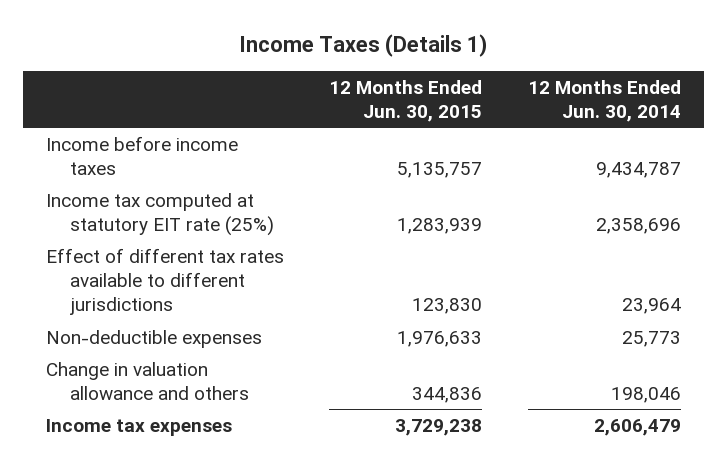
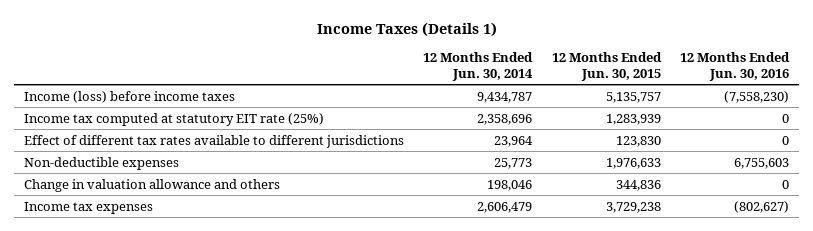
- | 12 Months Ended Jun. 30, 2015 | 12 Months Ended Jun. 30, 2014
+ | 12 Months Ended Jun. 30, 2014 | 12 Months Ended Jun. 30, 2015 | 12 Months Ended Jun. 30, 2016
- Income before income taxes | 5,135,757 | 9,434,787
+ Income (loss) before income taxes | 9,434,787 | 5,135,757 | (7,558,230)

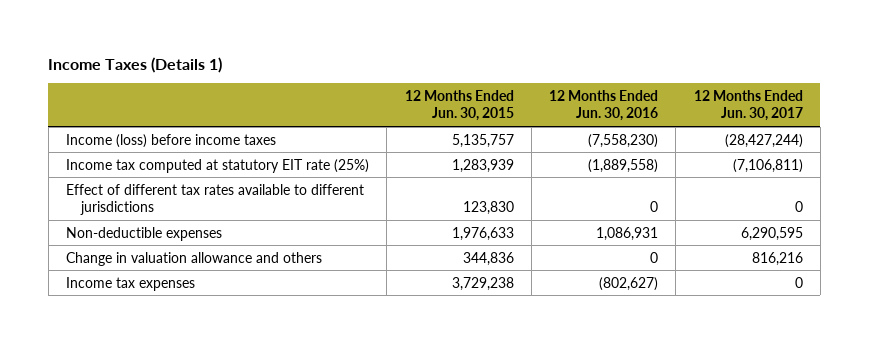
- | 12 Months Ended Jun. 30, 2014 | 12 Months Ended Jun. 30, 2015 | 12 Months Ended Jun. 30, 2016
+ | 12 Months Ended Jun. 30, 2015 | 12 Months Ended Jun. 30, 2016 | 12 Months Ended Jun. 30, 2017
- Income tax computed at statutory EIT rate (25%) | 2,358,696 | 1,283,939 | 0
+ Income tax computed at statutory EIT rate (25%) | 1,283,939 | (1,889,558) | (7,106,811)
- Non-deductible expenses | 25,773 | 1,976,633 | 6,755,603
+ Non-deductible expenses | 1,976,633 | 1,086,931 | 6,290,595

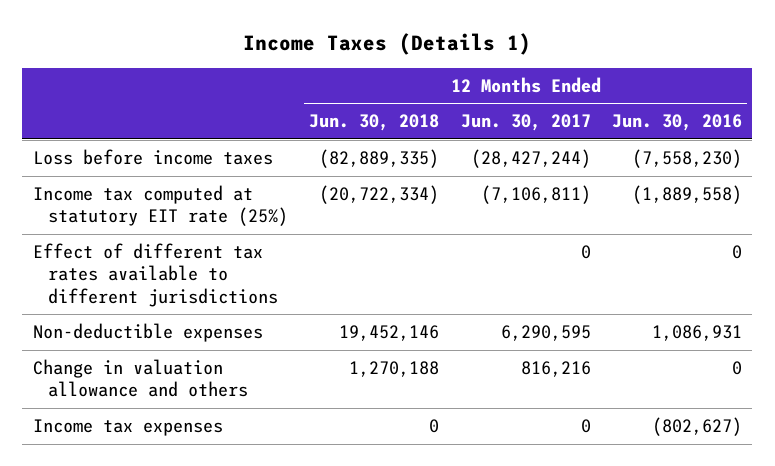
- | 12 Months Ended Jun. 30, 2015 | 12 Months Ended Jun. 30, 2016 | 12 Months Ended Jun. 30, 2017
+ | 12 Months Ended Jun. 30, 2018 | 12 Months Ended Jun. 30, 2017 | 12 Months Ended Jun. 30, 2016
- Income (loss) before income taxes | 5,135,757 | (7,558,230) | (28,427,244)
+ Loss before income taxes | (82,889,335) | (28,427,244) | (7,558,230)

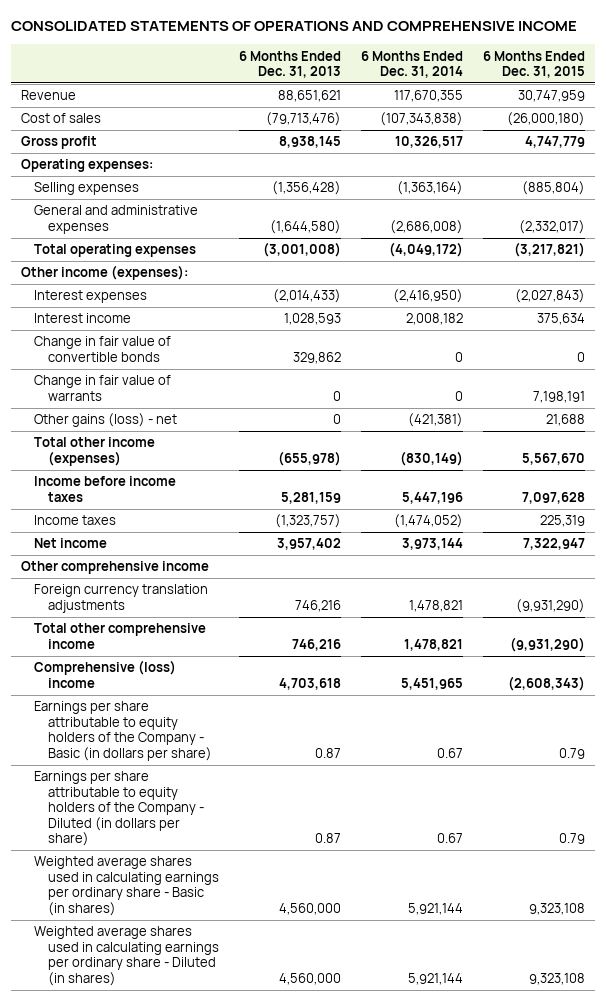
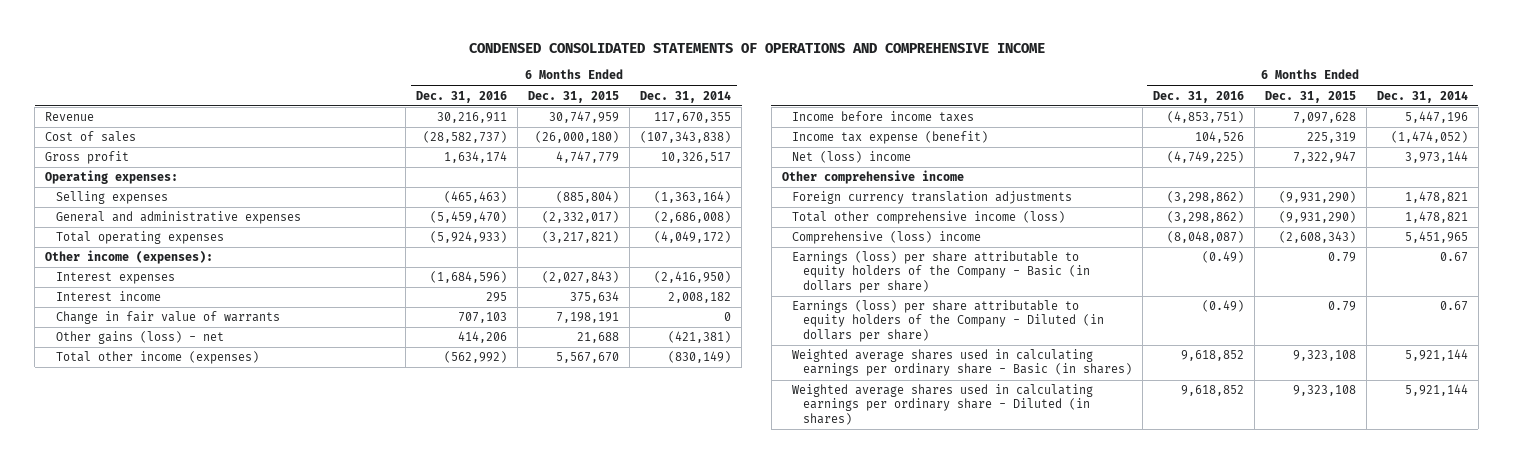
- CONSOLIDATED STATEMENTS OF OPERATIONS AND COMPREHENSIVE INCOME
+ CONDENSED CONSOLIDATED STATEMENTS OF OPERATIONS AND COMPREHENSIVE INCOME
- | 6 Months Ended Dec. 31, 2013 | 6 Months Ended Dec. 31, 2014 | 6 Months Ended Dec. 31, 2015
+ | 6 Months Ended Dec. 31, 2016 | 6 Months Ended Dec. 31, 2015 | 6 Months Ended Dec. 31, 2014
- Change in fair value of convertible bonds | 329,862 | 0 | 0
- Income taxes | (1,323,757) | (1,474,052) | 225,319
- Net income | 3,957,402 | 3,973,144 | 7,322,947
+ Income tax expense (benefit) | 104,526 | 225,319 | (1,474,052)
+ Net (loss) income | (4,749,225) | 7,322,947 | 3,973,144
- Total other comprehensive income | 746,216 | 1,478,821 | (9,931,290)
+ Total other comprehensive income (loss) | (3,298,862) | (9,931,290) | 1,478,821
- Earnings per share attributable to equity holders of the Company - Basic (in dollars per share) | 0.87 | 0.67 | 0.79
- Earnings per share attributable to equity holders of the Company - Diluted (in dollars per share) | 0.87 | 0.67 | 0.79
+ Earnings (loss) per share attributable to equity holders of the Company - Basic (in dollars per share) | (0.49) | 0.79 | 0.67
+ Earnings (loss) per share attributable to equity holders of the Company - Diluted (in dollars per share) | (0.49) | 0.79 | 0.67

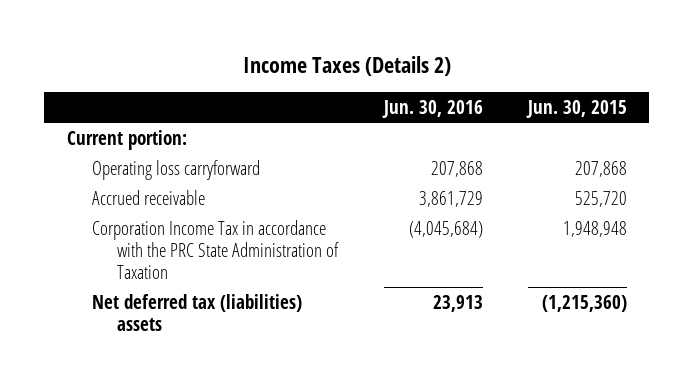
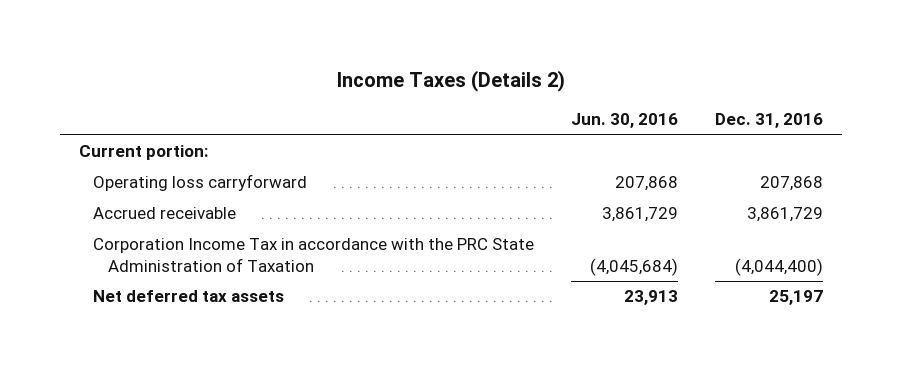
- | Jun. 30, 2016 | Jun. 30, 2015
+ | Jun. 30, 2016 | Dec. 31, 2016
- Net deferred tax (liabilities) assets | 23,913 | (1,215,360)
+ Net deferred tax assets | 23,913 | 25,197

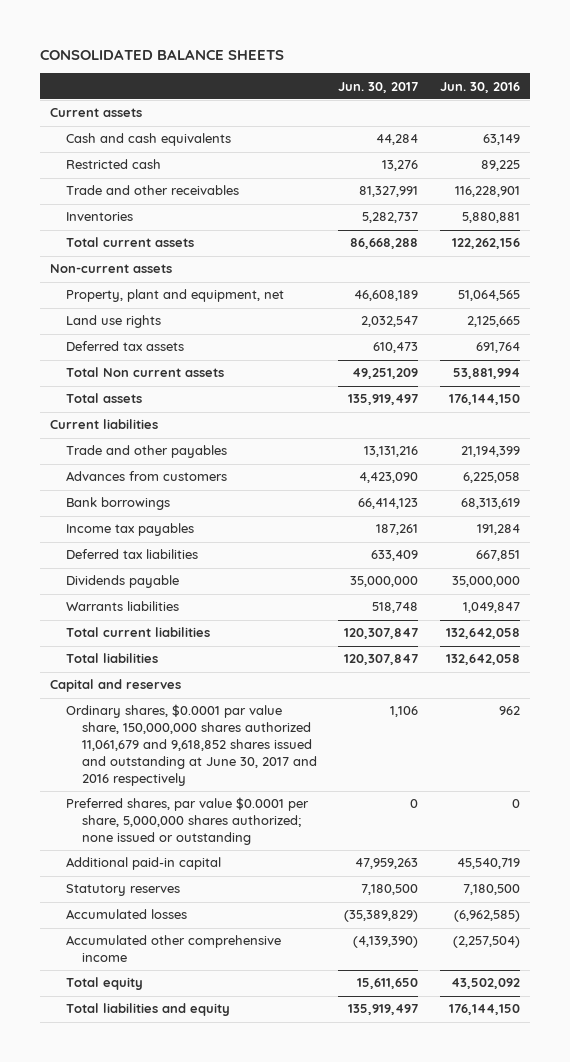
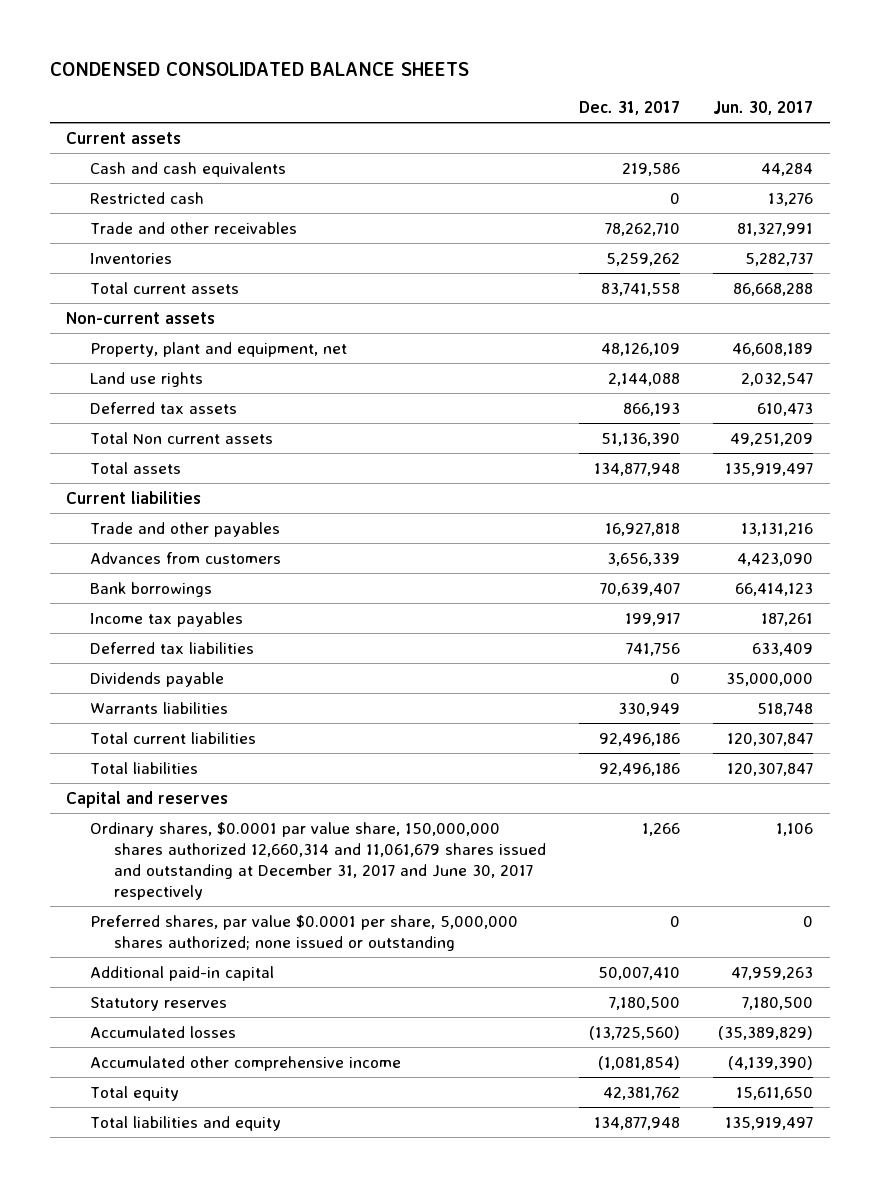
- CONSOLIDATED BALANCE SHEETS
+ CONDENSED CONSOLIDATED BALANCE SHEETS
- | Jun. 30, 2017 | Jun. 30, 2016
+ | Dec. 31, 2017 | Jun. 30, 2017
- Ordinary shares, $0.0001 par value share, 150,000,000 shares authorized 11,061,679 and 9,618,852 shares issued and outstanding at June 30, 2017 and 2016 respectively | 1,106 | 962
+ Ordinary shares, $0.0001 par value share, 150,000,000 shares authorized 12,660,314 and 11,061,679 shares issued and outstanding at December 31, 2017 and June 30, 2017 respectively | 1,266 | 1,106

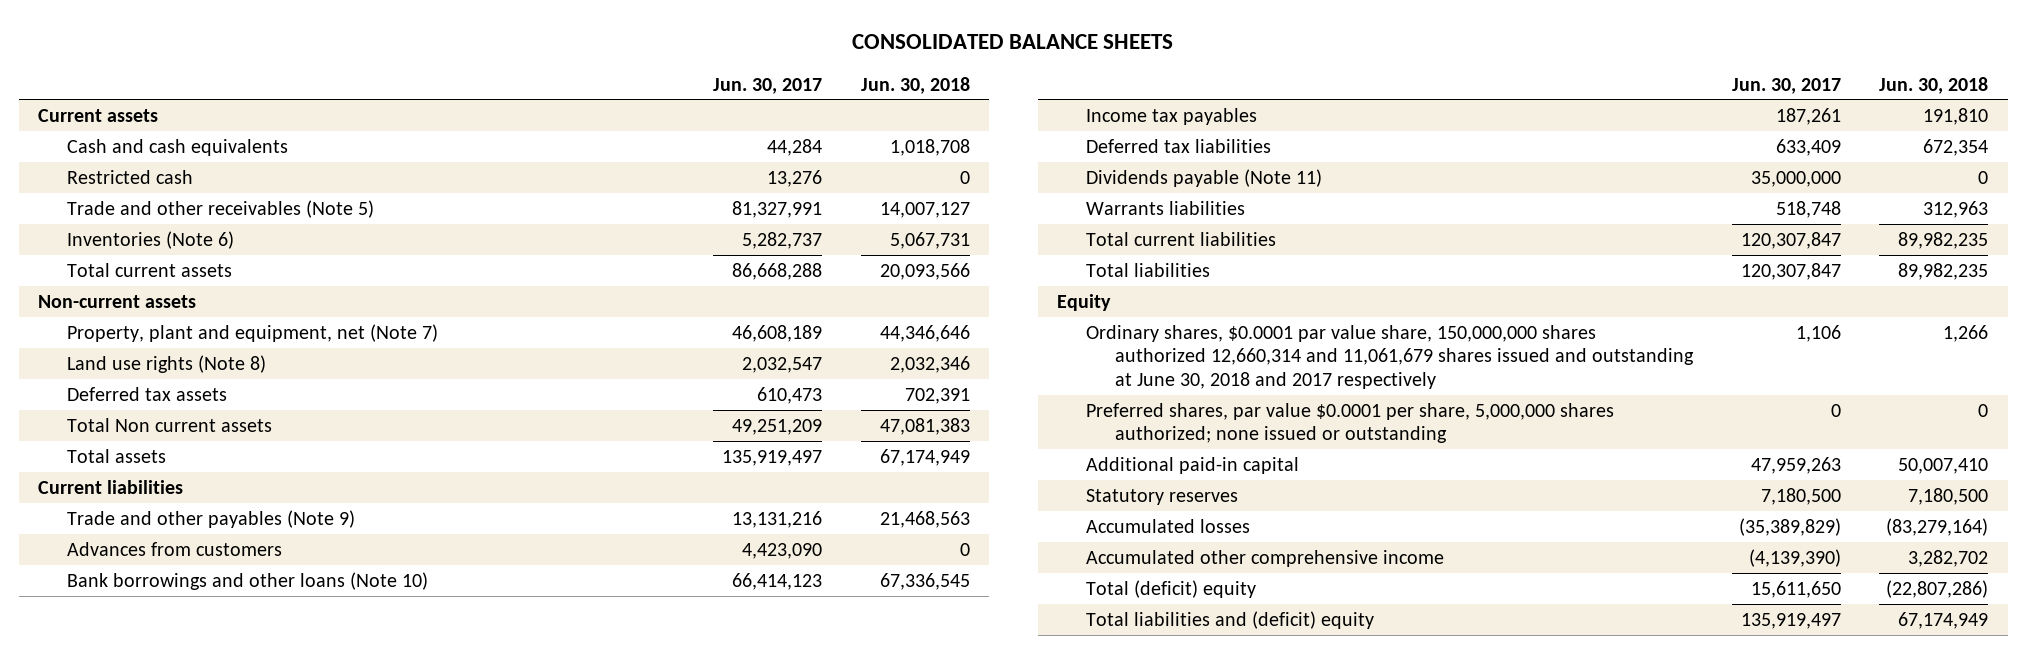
- CONDENSED CONSOLIDATED BALANCE SHEETS
+ CONSOLIDATED BALANCE SHEETS
- | Dec. 31, 2017 | Jun. 30, 2017
+ | Jun. 30, 2017 | Jun. 30, 2018
- Trade and other receivables | 78,262,710 | 81,327,991
- Inventories | 5,259,262 | 5,282,737
+ Trade and other receivables (Note 5) | 81,327,991 | 14,007,127
+ Inventories (Note 6) | 5,282,737 | 5,067,731
- Property, plant and equipment, net | 48,126,109 | 46,608,189
- Land use rights | 2,144,088 | 2,032,547
+ Property, plant and equipment, net (Note 7) | 46,608,189 | 44,346,646
+ Land use rights (Note 8) | 2,032,547 | 2,032,346
- Trade and other payables | 16,927,818 | 13,131,216
+ Trade and other payables (Note 9) | 13,131,216 | 21,468,563
- Bank borrowings | 70,639,407 | 66,414,123
+ Bank borrowings and other loans (Note 10) | 66,414,123 | 67,336,545
- Dividends payable | 0 | 35,000,000
+ Dividends payable (Note 11) | 35,000,000 | 0
- Capital and reserves
- Ordinary shares, $0.0001 par value share, 150,000,000 shares authorized 12,660,314 and 11,061,679 shares issued and outstanding at December 31, 2017 and June 30, 2017 respectively | 1,266 | 1,106
+ Equity
+ Ordinary shares, $0.0001 par value share, 150,000,000 shares authorized 12,660,314 and 11,061,679 shares issued and outstanding at June 30, 2018 and 2017 respectively | 1,106 | 1,266
- Total equity | 42,381,762 | 15,611,650
- Total liabilities and equity | 134,877,948 | 135,919,497
+ Total (deficit) equity | 15,611,650 | (22,807,286)
+ Total liabilities and (deficit) equity | 135,919,497 | 67,174,949

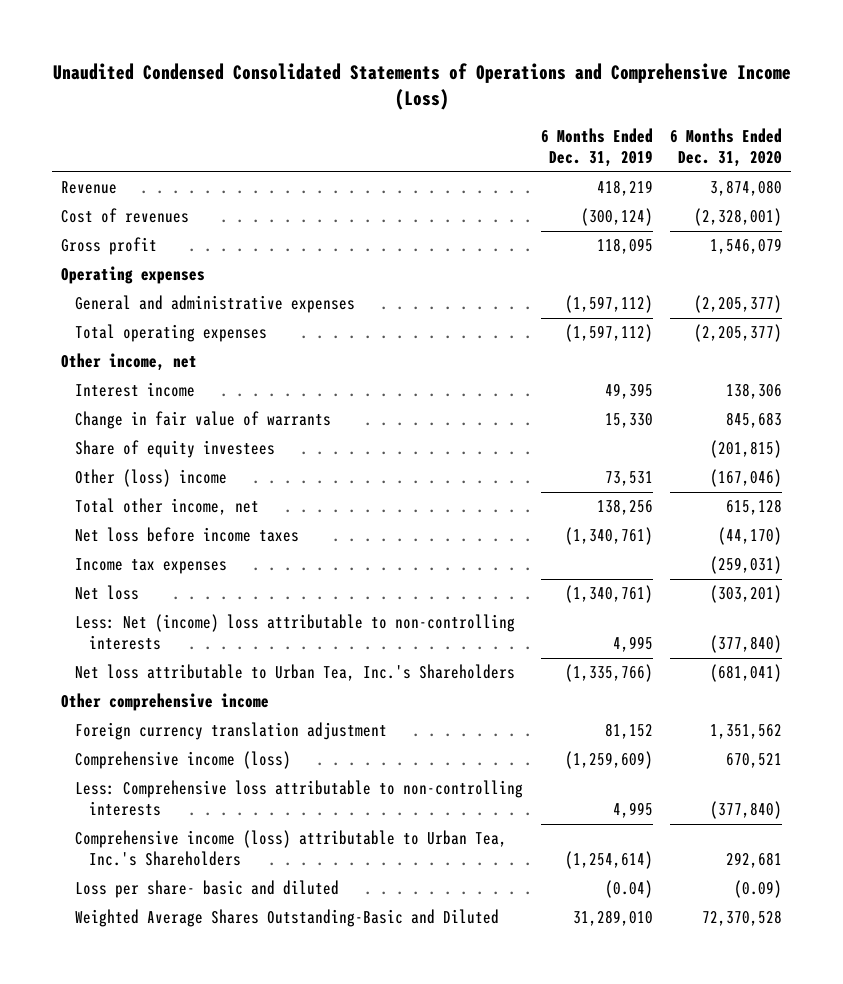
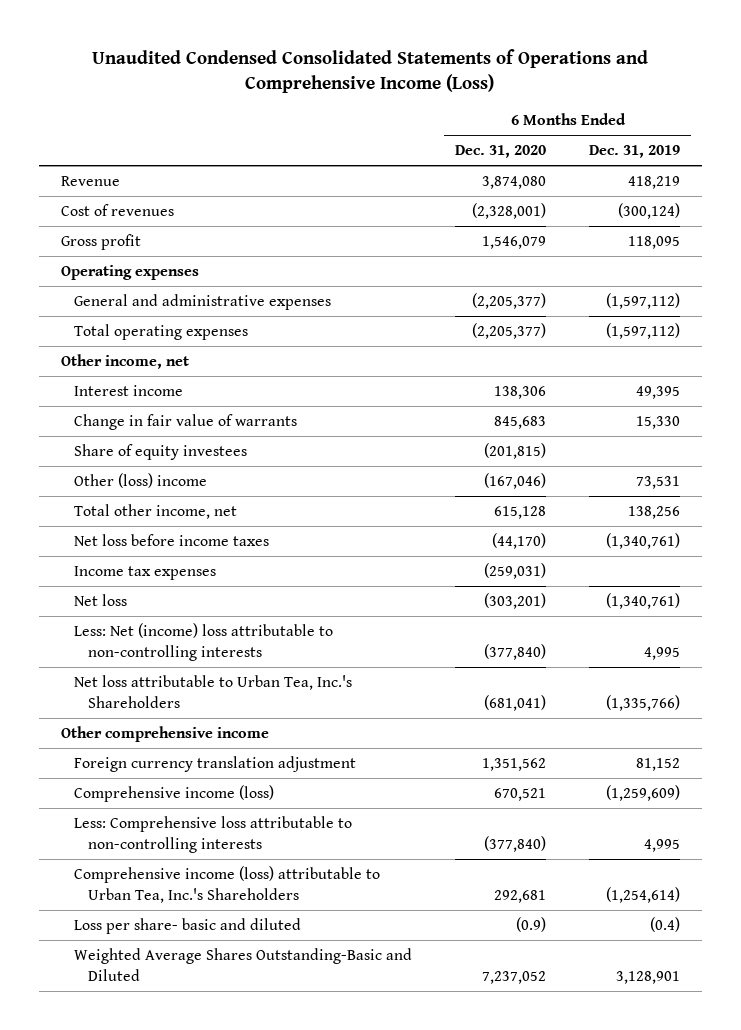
- | 6 Months Ended Dec. 31, 2019 | 6 Months Ended Dec. 31, 2020
+ | 6 Months Ended Dec. 31, 2020 | 6 Months Ended Dec. 31, 2019
- Loss per share- basic and diluted | (0.04) | (0.09)
- Weighted Average Shares Outstanding-Basic and Diluted | 31,289,010 | 72,370,528
+ Loss per share- basic and diluted | (0.9) | (0.4)
+ Weighted Average Shares Outstanding-Basic and Diluted | 7,237,052 | 3,128,901

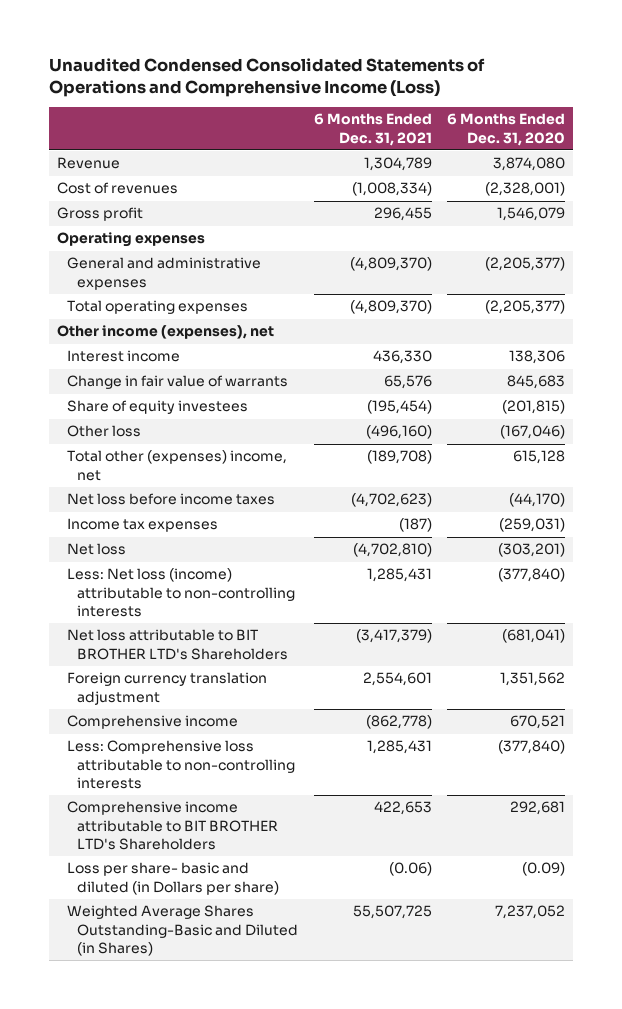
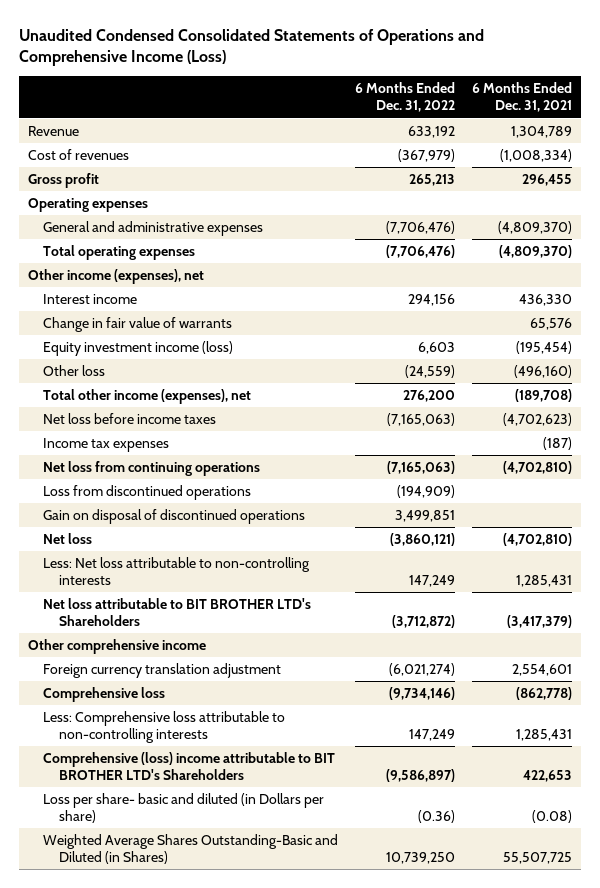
- | 6 Months Ended Dec. 31, 2021 | 6 Months Ended Dec. 31, 2020
+ | 6 Months Ended Dec. 31, 2022 | 6 Months Ended Dec. 31, 2021
- Share of equity investees | (195,454) | (201,815)
+ Equity investment income (loss) | 6,603 | (195,454)
- Total other (expenses) income, net | (189,708) | 615,128
+ Total other income (expenses), net | 276,200 | (189,708)
+ Net loss from continuing operations | (7,165,063) | (4,702,810)
+ Loss from discontinued operations | (194,909) |
+ Gain on disposal of discontinued operations | 3,499,851 |
- Less: Net loss (income) attributable to non-controlling interests | 1,285,431 | (377,840)
+ Less: Net loss attributable to non-controlling interests | 147,249 | 1,285,431
+ Other comprehensive income
- Comprehensive income | (862,778) | 670,521
+ Comprehensive loss | (9,734,146) | (862,778)
- Comprehensive income attributable to BIT BROTHER LTD's Shareholders | 422,653 | 292,681
- Loss per share- basic and diluted (in Dollars per share) | (0.06) | (0.09)
+ Comprehensive (loss) income attributable to BIT BROTHER LTD's Shareholders | (9,586,897) | 422,653
+ Loss per share- basic and diluted (in Dollars per share) | (0.36) | (0.08)

